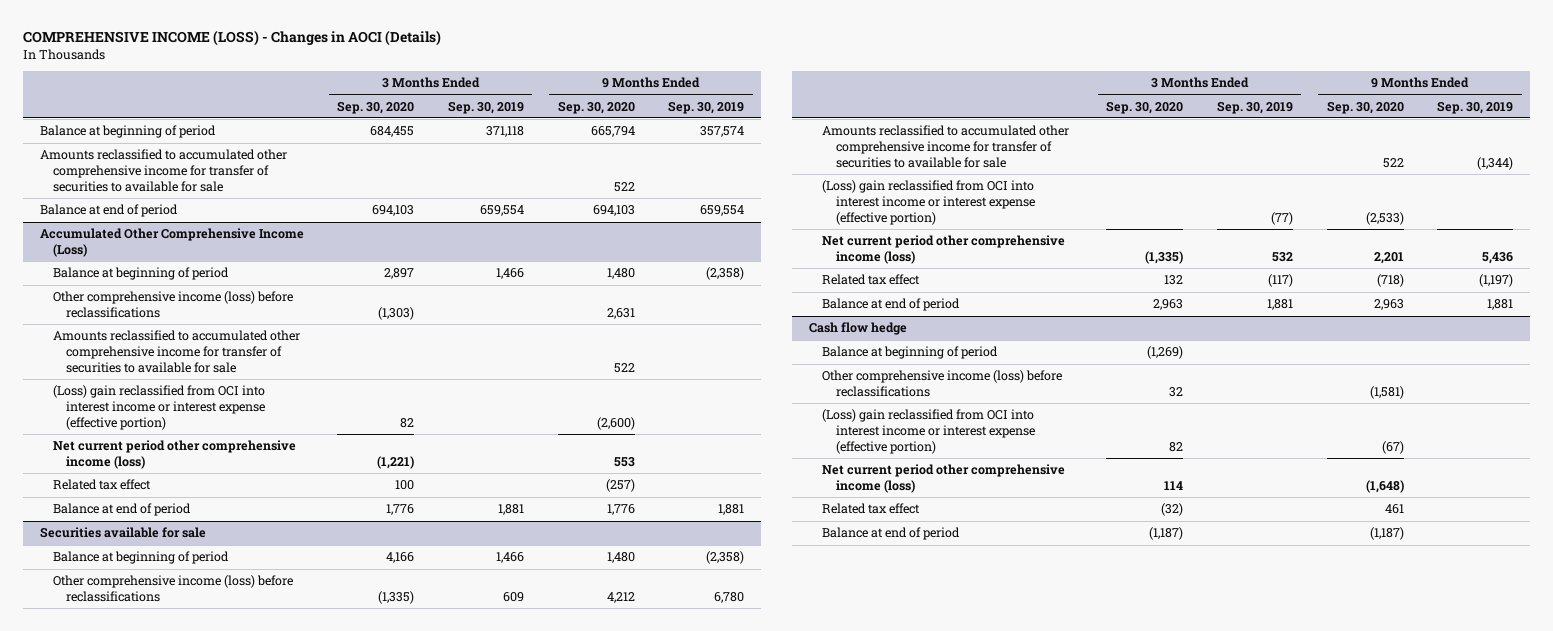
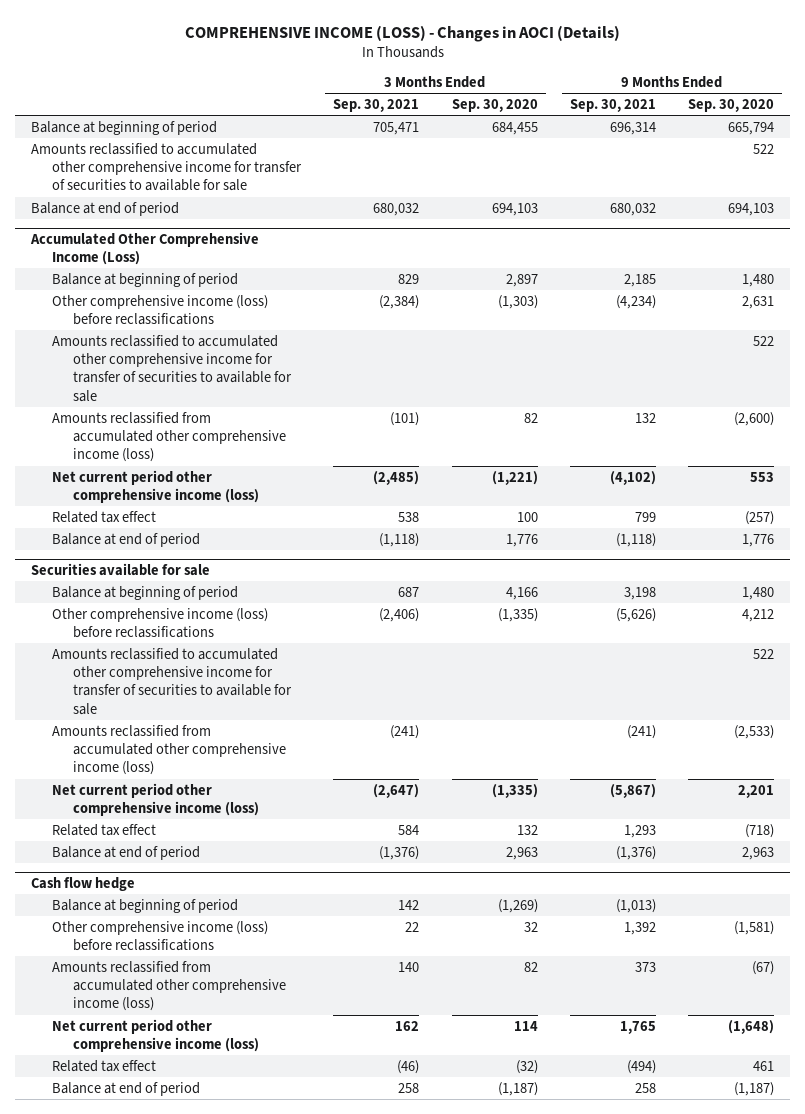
- | 3 Months Ended Sep. 30, 2020 | 3 Months Ended Sep. 30, 2019 | 9 Months Ended Sep. 30, 2020 | 9 Months Ended Sep. 30, 2019
+ | 3 Months Ended Sep. 30, 2021 | 3 Months Ended Sep. 30, 2020 | 9 Months Ended Sep. 30, 2021 | 9 Months Ended Sep. 30, 2020
@ Accumulated Other Comprehensive Income (Loss)
- (Loss) gain reclassified from OCI into interest income or interest expense (effective portion) | 82 | | (2,600) |
+ Amounts reclassified from accumulated other comprehensive income (loss) | (101) | 82 | 132 | (2,600)
@ Securities available for sale
- (Loss) gain reclassified from OCI into interest income or interest expense (effective portion) | | (77) | (2,533) |
+ Amounts reclassified from accumulated other comprehensive income (loss) | (241) | | (241) | (2,533)
@ Cash flow hedge
- (Loss) gain reclassified from OCI into interest income or interest expense (effective portion) | 82 | | (67) |
+ Amounts reclassified from accumulated other comprehensive income (loss) | 140 | 82 | 373 | (67)

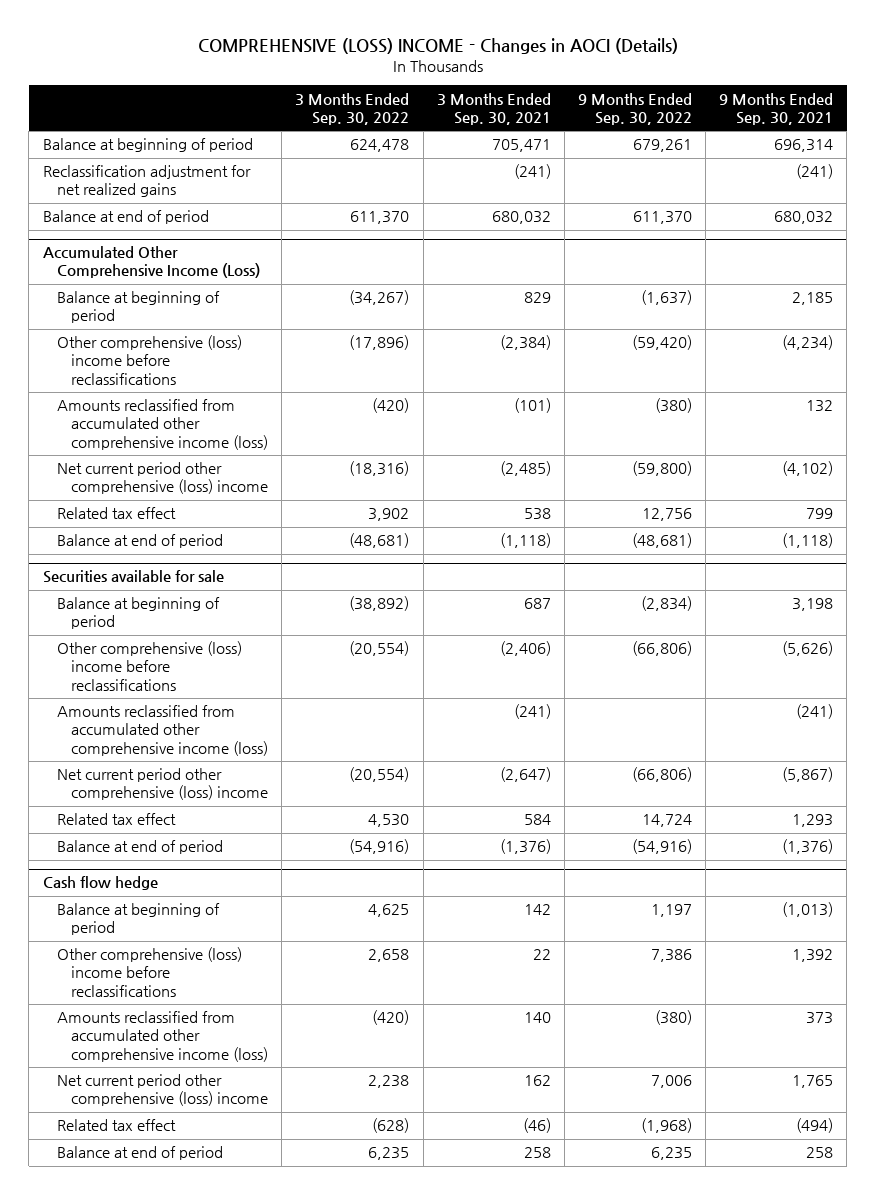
- COMPREHENSIVE INCOME (LOSS) - Changes in AOCI (Details)
+ COMPREHENSIVE (LOSS) INCOME - Changes in AOCI (Details)
- | 3 Months Ended Sep. 30, 2021 | 3 Months Ended Sep. 30, 2020 | 9 Months Ended Sep. 30, 2021 | 9 Months Ended Sep. 30, 2020
+ | 3 Months Ended Sep. 30, 2022 | 3 Months Ended Sep. 30, 2021 | 9 Months Ended Sep. 30, 2022 | 9 Months Ended Sep. 30, 2021
- Amounts reclassified to accumulated other comprehensive income for transfer of securities to available for sale | | | | 522
+ Reclassification adjustment for net realized gains | | (241) | | (241)
@ Accumulated Other Comprehensive Income (Loss)
- Other comprehensive income (loss) before reclassifications | (2,384) | (1,303) | (4,234) | 2,631
- Amounts reclassified to accumulated other comprehensive income for transfer of securities to available for sale | | | | 522
+ Other comprehensive (loss) income before reclassifications | (17,896) | (2,384) | (59,420) | (4,234)
- Net current period other comprehensive income (loss) | (2,485) | (1,221) | (4,102) | 553
+ Net current period other comprehensive (loss) income | (18,316) | (2,485) | (59,800) | (4,102)
@ Securities available for sale
- Other comprehensive income (loss) before reclassifications | (2,406) | (1,335) | (5,626) | 4,212
- Amounts reclassified to accumulated other comprehensive income for transfer of securities to available for sale | | | | 522
+ Other comprehensive (loss) income before reclassifications | (20,554) | (2,406) | (66,806) | (5,626)
- Net current period other comprehensive income (loss) | (2,647) | (1,335) | (5,867) | 2,201
+ Net current period other comprehensive (loss) income | (20,554) | (2,647) | (66,806) | (5,867)
@ Cash flow hedge
- Other comprehensive income (loss) before reclassifications | 22 | 32 | 1,392 | (1,581)
+ Other comprehensive (loss) income before reclassifications | 2,658 | 22 | 7,386 | 1,392
- Net current period other comprehensive income (loss) | 162 | 114 | 1,765 | (1,648)
+ Net current period other comprehensive (loss) income | 2,238 | 162 | 7,006 | 1,765

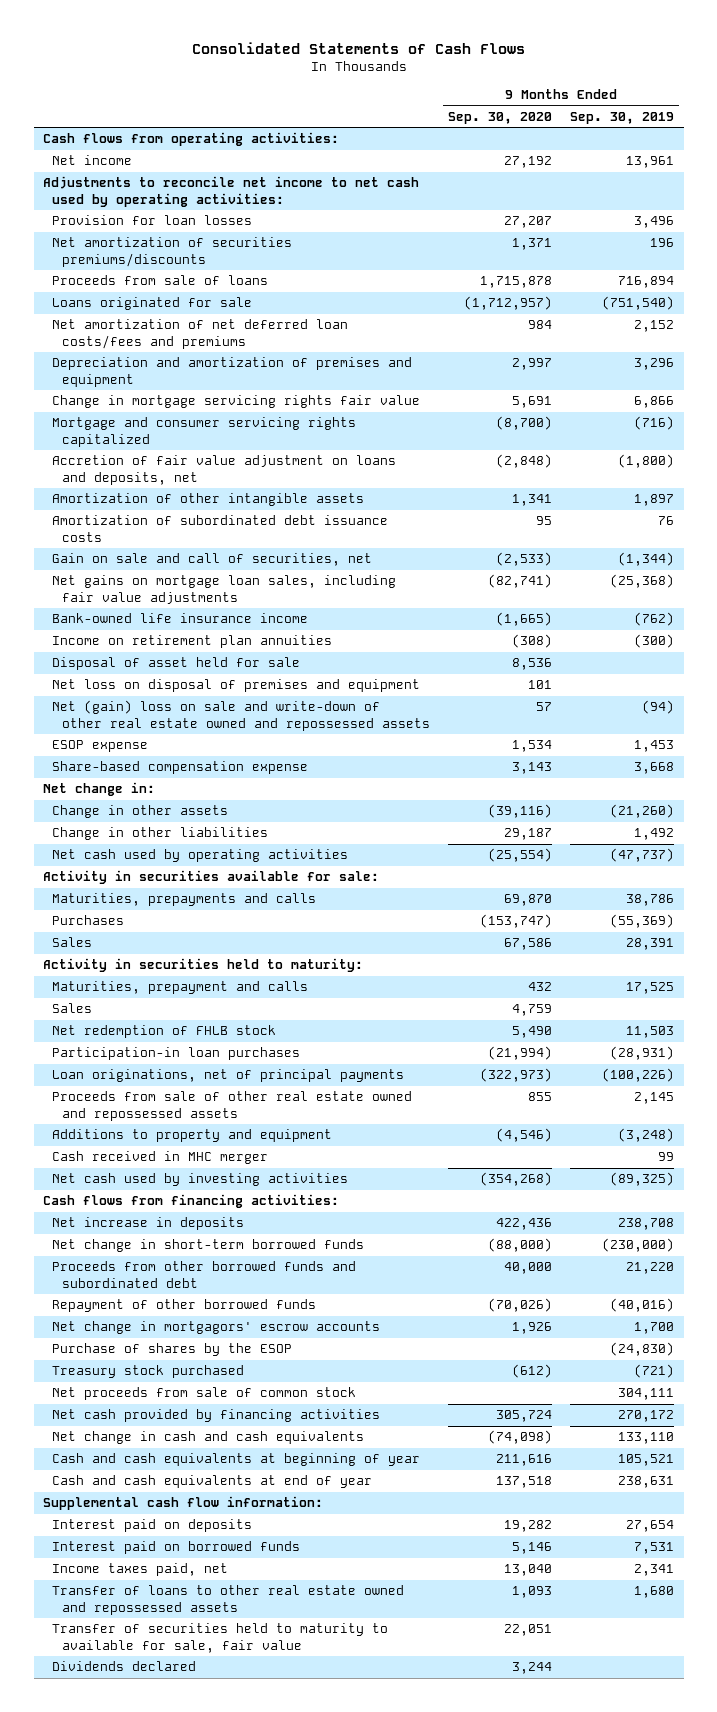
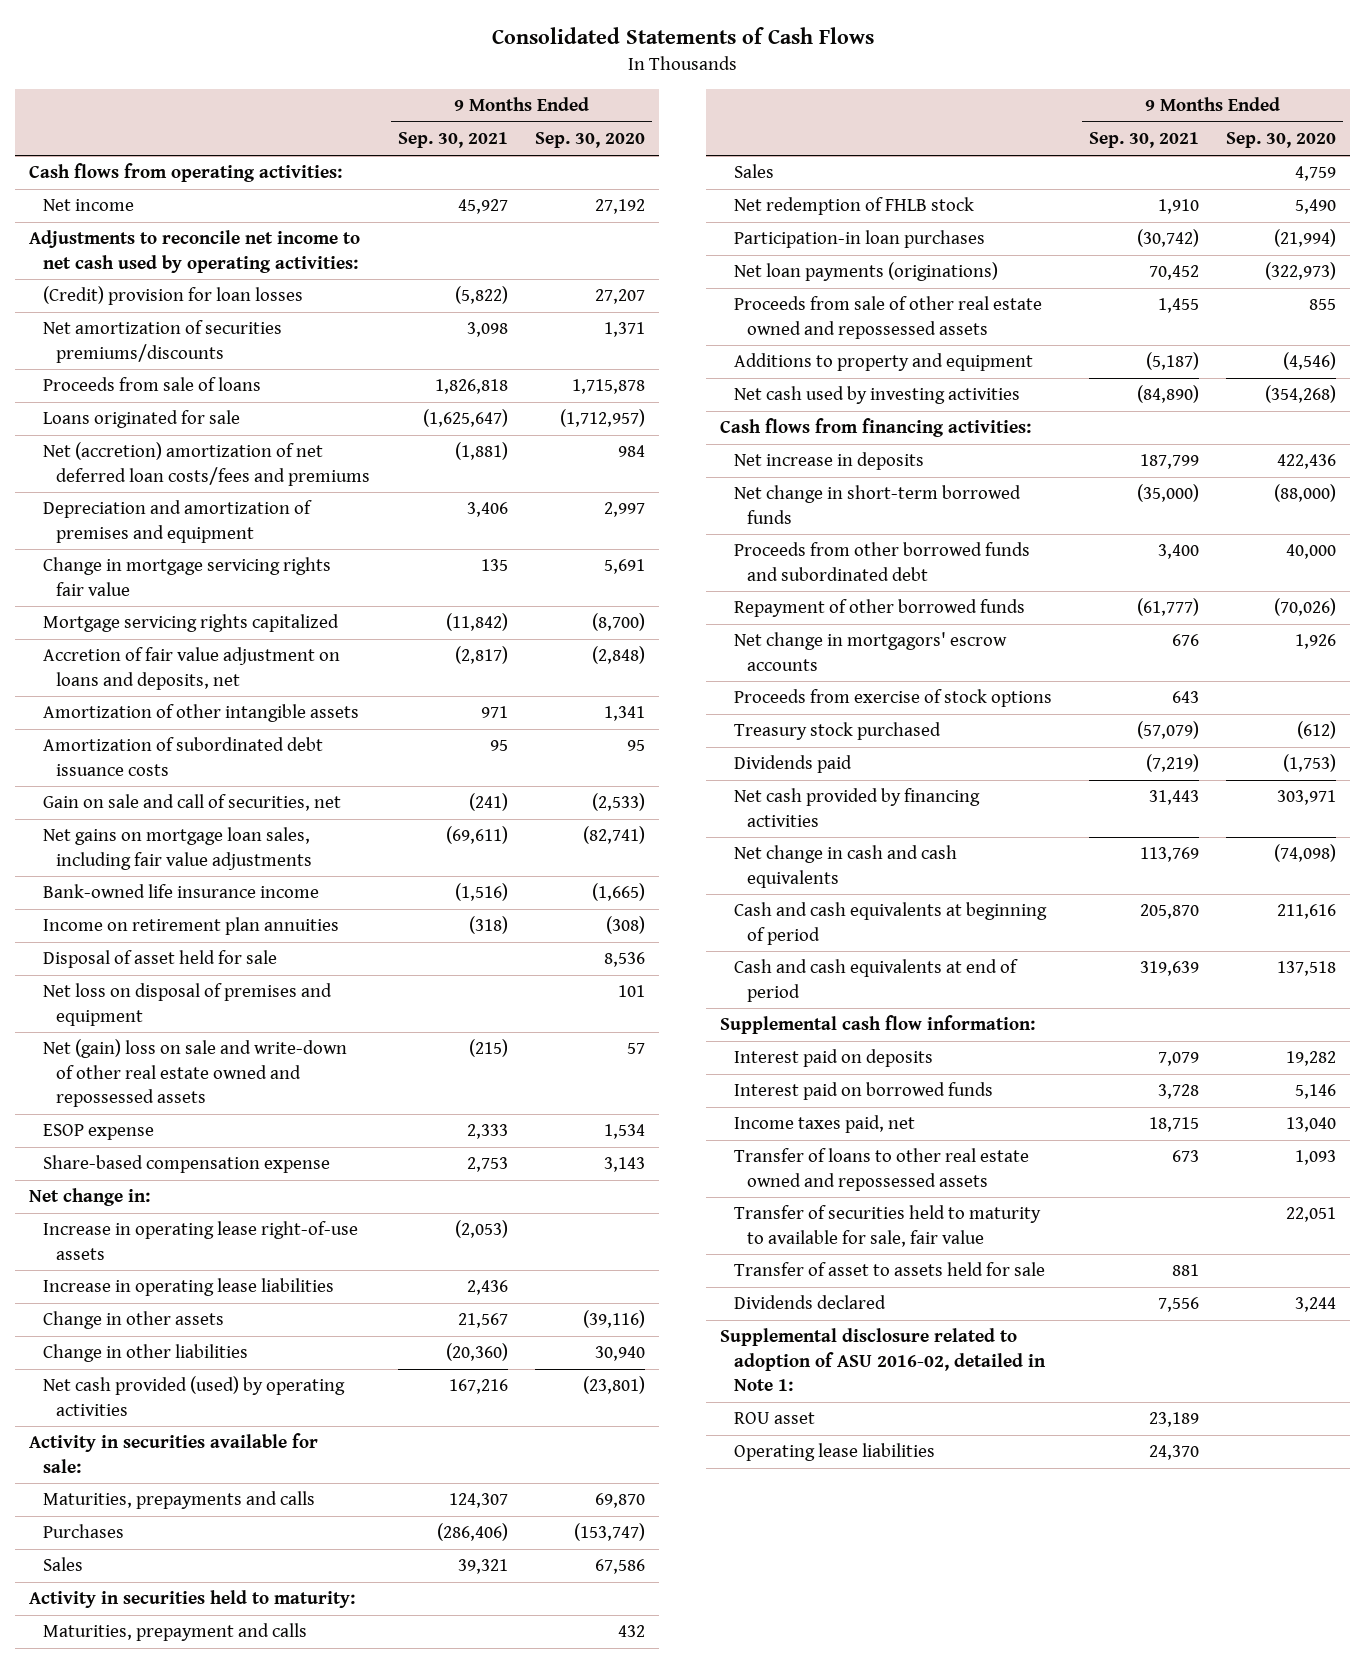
- | 9 Months Ended Sep. 30, 2020 | 9 Months Ended Sep. 30, 2019
+ | 9 Months Ended Sep. 30, 2021 | 9 Months Ended Sep. 30, 2020
- Provision for loan losses | 27,207 | 3,496
+ (Credit) provision for loan losses | (5,822) | 27,207
- Net amortization of net deferred loan costs/fees and premiums | 984 | 2,152
+ Net (accretion) amortization of net deferred loan costs/fees and premiums | (1,881) | 984
- Mortgage and consumer servicing rights capitalized | (8,700) | (716)
+ Mortgage servicing rights capitalized | (11,842) | (8,700)
+ Increase in operating lease right-of-use assets | (2,053) |
+ Increase in operating lease liabilities | 2,436 |
- Change in other liabilities | 29,187 | 1,492
- Net cash used by operating activities | (25,554) | (47,737)
+ Change in other liabilities | (20,360) | 30,940
+ Net cash provided (used) by operating activities | 167,216 | (23,801)
- Loan originations, net of principal payments | (322,973) | (100,226)
+ Net loan payments (originations) | 70,452 | (322,973)
- Cash received in MHC merger | | 99
- Purchase of shares by the ESOP | | (24,830)
+ Proceeds from exercise of stock options | 643 |
- Net proceeds from sale of common stock | | 304,111
- Net cash provided by financing activities | 305,724 | 270,172
+ Dividends paid | (7,219) | (1,753)
+ Net cash provided by financing activities | 31,443 | 303,971
- Cash and cash equivalents at beginning of year | 211,616 | 105,521
- Cash and cash equivalents at end of year | 137,518 | 238,631
+ Cash and cash equivalents at beginning of period | 205,870 | 211,616
+ Cash and cash equivalents at end of period | 319,639 | 137,518
+ Transfer of asset to assets held for sale | 881 |
+ Supplemental disclosure related to adoption of ASU 2016-02, detailed in Note 1:
+ ROU asset | 23,189 |
+ Operating lease liabilities | 24,370 |

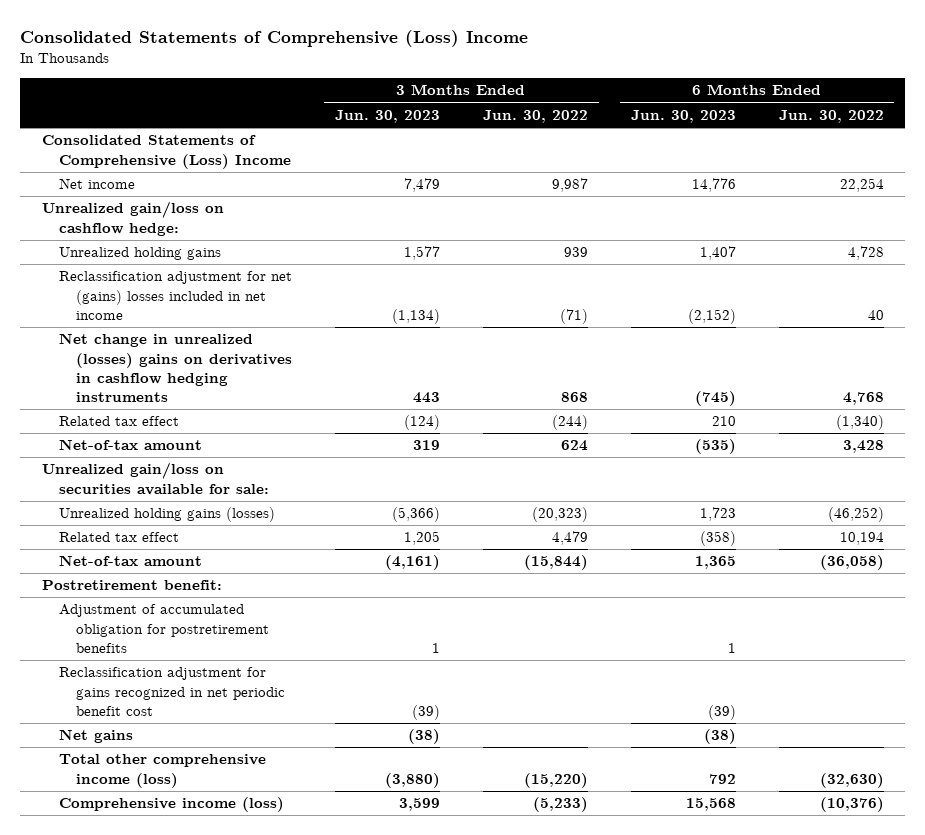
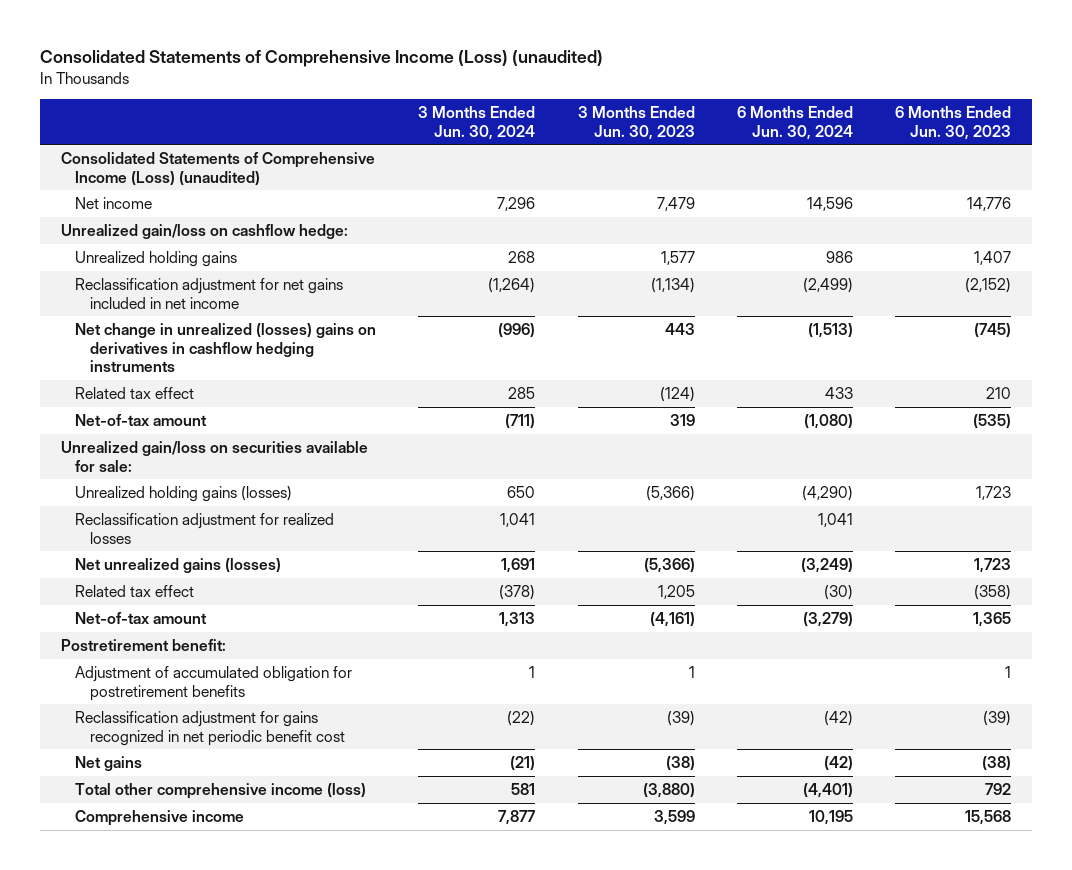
- Consolidated Statements of Comprehensive (Loss) Income
+ Consolidated Statements of Comprehensive Income (Loss) (unaudited)
- | 3 Months Ended Jun. 30, 2023 | 3 Months Ended Jun. 30, 2022 | 6 Months Ended Jun. 30, 2023 | 6 Months Ended Jun. 30, 2022
+ | 3 Months Ended Jun. 30, 2024 | 3 Months Ended Jun. 30, 2023 | 6 Months Ended Jun. 30, 2024 | 6 Months Ended Jun. 30, 2023
- Consolidated Statements of Comprehensive (Loss) Income
+ Consolidated Statements of Comprehensive Income (Loss) (unaudited)
- Reclassification adjustment for net (gains) losses included in net income | (1,134) | (71) | (2,152) | 40
+ Reclassification adjustment for net gains included in net income | (1,264) | (1,134) | (2,499) | (2,152)
+ Reclassification adjustment for realized losses | 1,041 | | 1,041 |
+ Net unrealized gains (losses) | 1,691 | (5,366) | (3,249) | 1,723
- Comprehensive income (loss) | 3,599 | (5,233) | 15,568 | (10,376)
+ Comprehensive income | 7,877 | 3,599 | 10,195 | 15,568

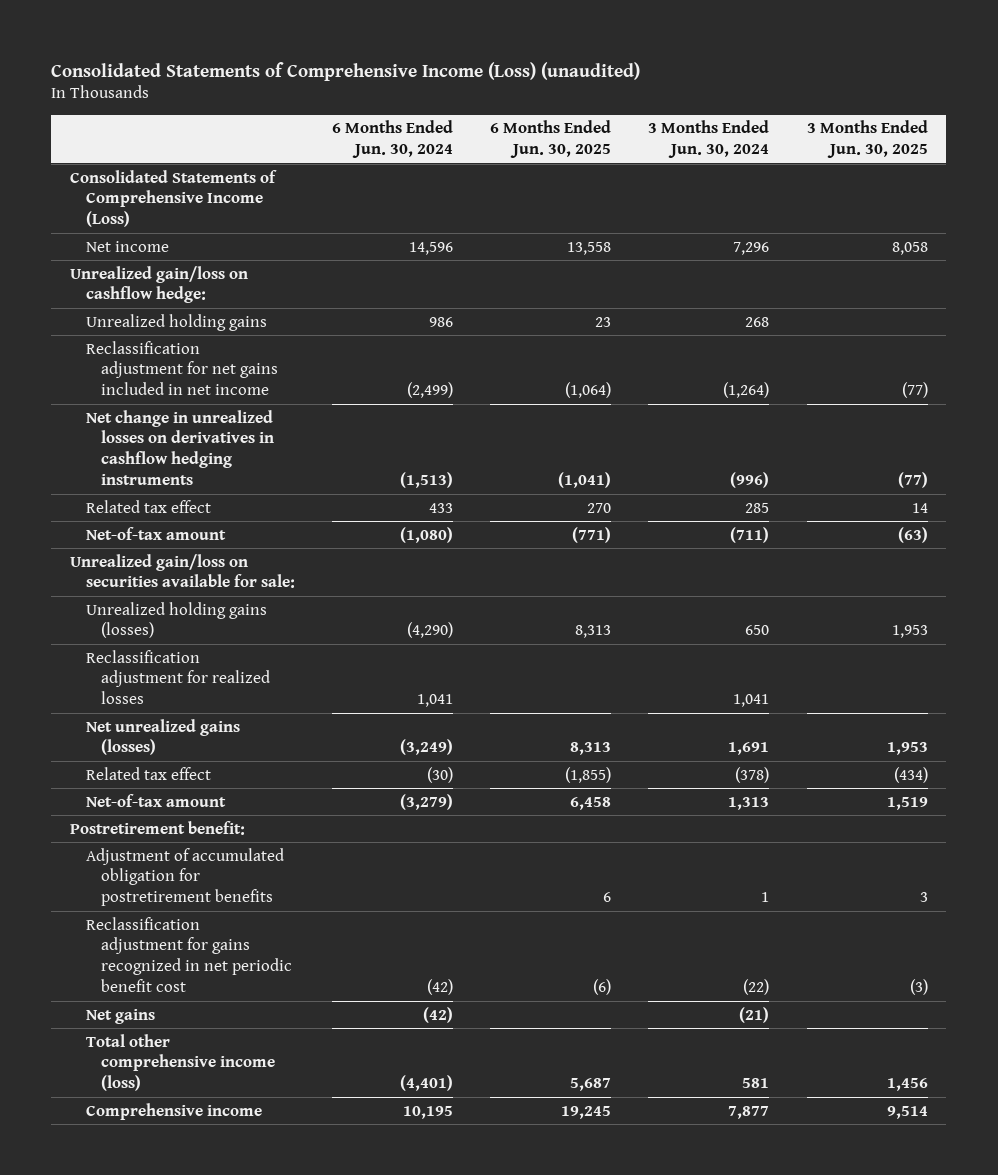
- | 3 Months Ended Jun. 30, 2024 | 3 Months Ended Jun. 30, 2023 | 6 Months Ended Jun. 30, 2024 | 6 Months Ended Jun. 30, 2023
+ | 6 Months Ended Jun. 30, 2024 | 6 Months Ended Jun. 30, 2025 | 3 Months Ended Jun. 30, 2024 | 3 Months Ended Jun. 30, 2025
- Consolidated Statements of Comprehensive Income (Loss) (unaudited)
+ Consolidated Statements of Comprehensive Income (Loss)
- Net change in unrealized (losses) gains on derivatives in cashflow hedging instruments | (996) | 443 | (1,513) | (745)
+ Net change in unrealized losses on derivatives in cashflow hedging instruments | (1,513) | (1,041) | (996) | (77)

